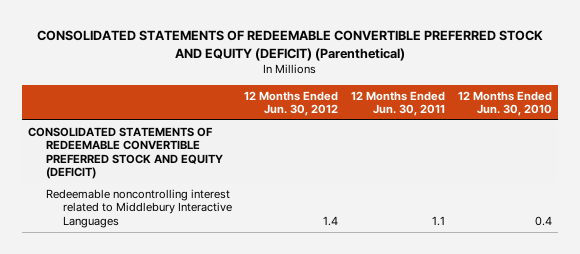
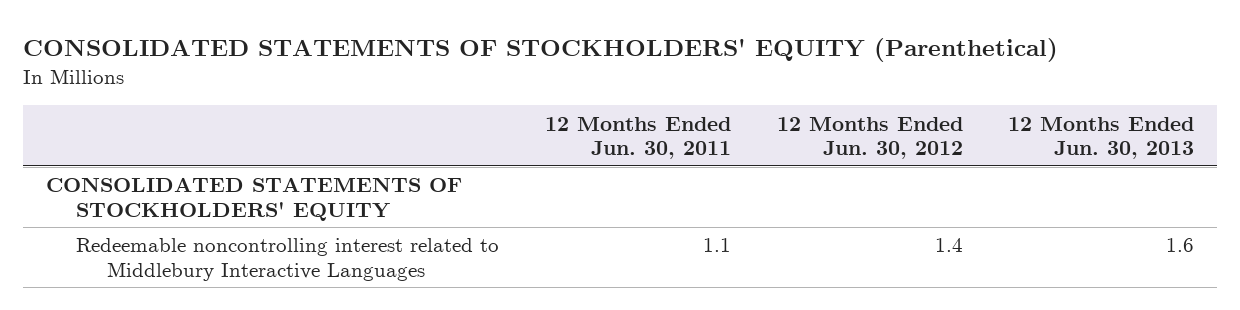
- CONSOLIDATED STATEMENTS OF REDEEMABLE CONVERTIBLE PREFERRED STOCK AND EQUITY (DEFICIT) (Parenthetical)
+ CONSOLIDATED STATEMENTS OF STOCKHOLDERS' EQUITY (Parenthetical)
- | 12 Months Ended Jun. 30, 2012 | 12 Months Ended Jun. 30, 2011 | 12 Months Ended Jun. 30, 2010
+ | 12 Months Ended Jun. 30, 2011 | 12 Months Ended Jun. 30, 2012 | 12 Months Ended Jun. 30, 2013
- CONSOLIDATED STATEMENTS OF REDEEMABLE CONVERTIBLE PREFERRED STOCK AND EQUITY (DEFICIT)
+ CONSOLIDATED STATEMENTS OF STOCKHOLDERS' EQUITY

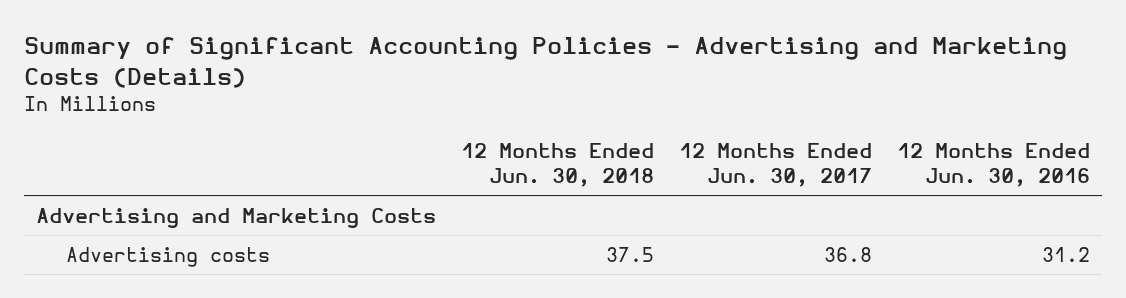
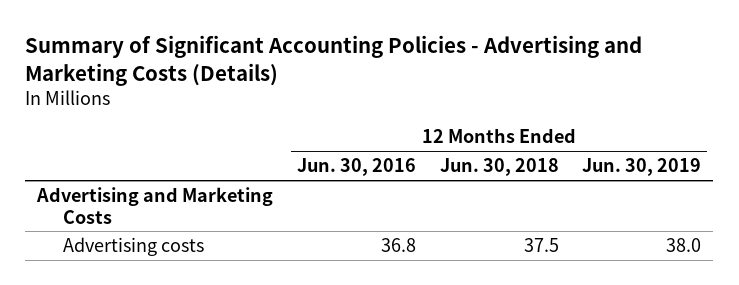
- | 12 Months Ended Jun. 30, 2018 | 12 Months Ended Jun. 30, 2017 | 12 Months Ended Jun. 30, 2016
+ | 12 Months Ended Jun. 30, 2016 | 12 Months Ended Jun. 30, 2018 | 12 Months Ended Jun. 30, 2019
- Advertising costs | 37.5 | 36.8 | 31.2
+ Advertising costs | 36.8 | 37.5 | 38.0

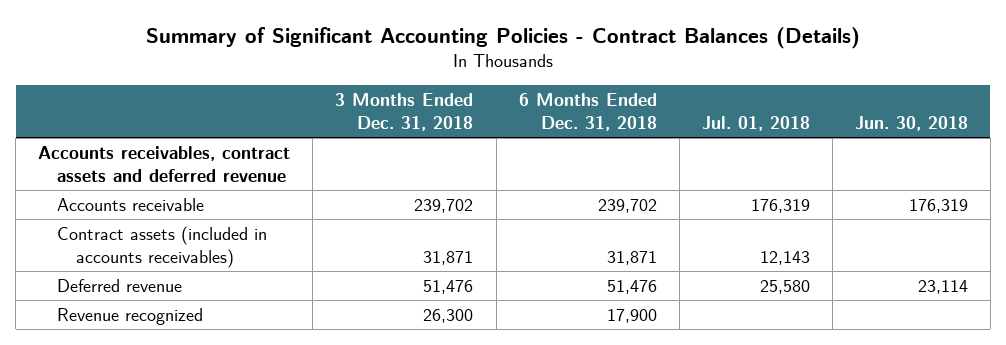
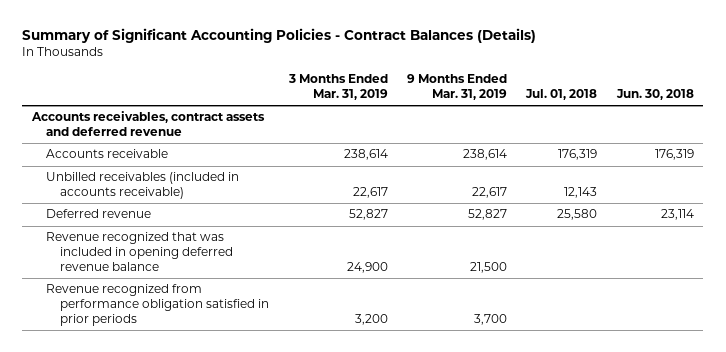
- | 3 Months Ended Dec. 31, 2018 | 6 Months Ended Dec. 31, 2018 | Jul. 01, 2018 | Jun. 30, 2018
+ | 3 Months Ended Mar. 31, 2019 | 9 Months Ended Mar. 31, 2019 | Jul. 01, 2018 | Jun. 30, 2018
- Contract assets (included in accounts receivables) | 31,871 | 31,871 | 12,143 |
+ Unbilled receivables (included in accounts receivable) | 22,617 | 22,617 | 12,143 |
- Revenue recognized | 26,300 | 17,900 | |
+ Revenue recognized that was included in opening deferred revenue balance | 24,900 | 21,500 | |
+ Revenue recognized from performance obligation satisfied in prior periods | 3,200 | 3,700 | |

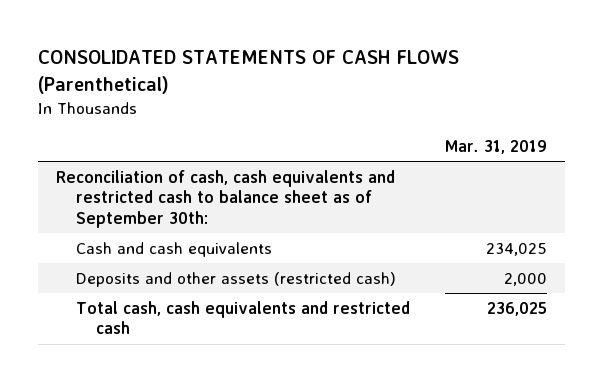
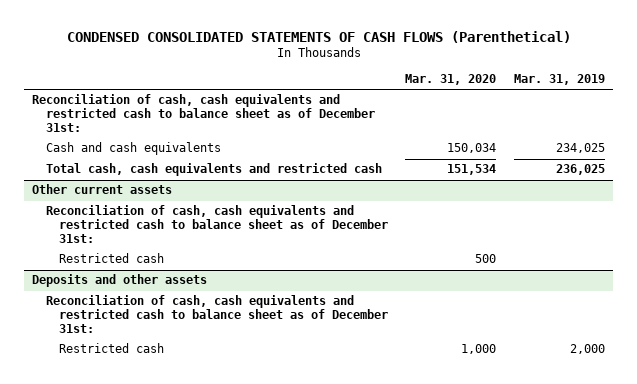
- CONSOLIDATED STATEMENTS OF CASH FLOWS (Parenthetical)
+ CONDENSED CONSOLIDATED STATEMENTS OF CASH FLOWS (Parenthetical)
- | Mar. 31, 2019
+ | Mar. 31, 2020 | Mar. 31, 2019
- Reconciliation of cash, cash equivalents and restricted cash to balance sheet as of September 30th:
+ Reconciliation of cash, cash equivalents and restricted cash to balance sheet as of December 31st:
- Deposits and other assets (restricted cash) | 2,000
+ Other current assets
+ Reconciliation of cash, cash equivalents and restricted cash to balance sheet as of December 31st:
+ Restricted cash | 500 |
+ Deposits and other assets
+ Reconciliation of cash, cash equivalents and restricted cash to balance sheet as of December 31st:
+ Restricted cash | 1,000 | 2,000

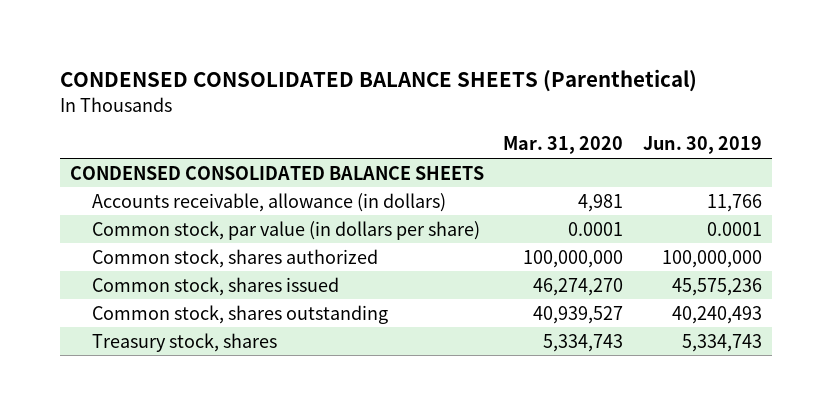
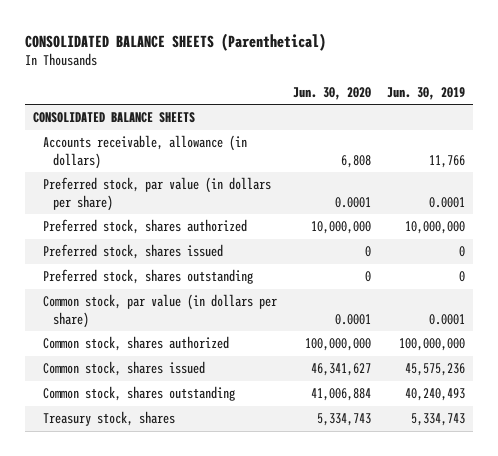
- CONDENSED CONSOLIDATED BALANCE SHEETS (Parenthetical)
+ CONSOLIDATED BALANCE SHEETS (Parenthetical)
- | Mar. 31, 2020 | Jun. 30, 2019
+ | Jun. 30, 2020 | Jun. 30, 2019
- CONDENSED CONSOLIDATED BALANCE SHEETS
+ CONSOLIDATED BALANCE SHEETS
+ Preferred stock, par value (in dollars per share) | 0.0001 | 0.0001
+ Preferred stock, shares authorized | 10,000,000 | 10,000,000
+ Preferred stock, shares issued | 0 | 0
+ Preferred stock, shares outstanding | 0 | 0

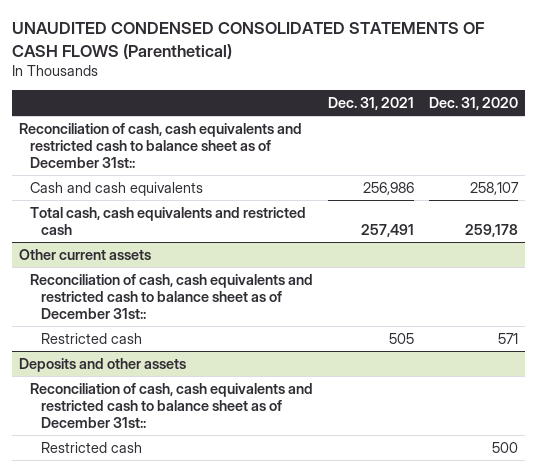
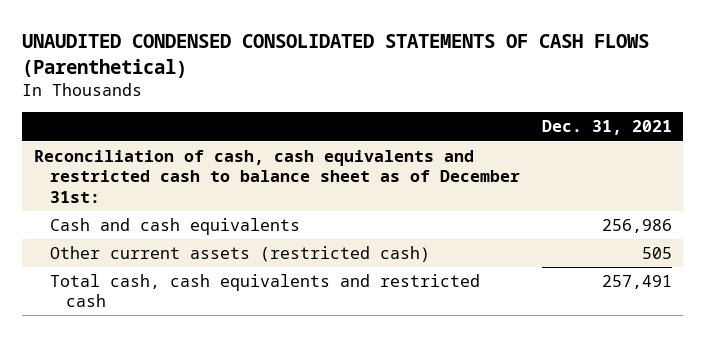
- | Dec. 31, 2021 | Dec. 31, 2020
+ | Dec. 31, 2021
- Reconciliation of cash, cash equivalents and restricted cash to balance sheet as of December 31st::
+ Reconciliation of cash, cash equivalents and restricted cash to balance sheet as of December 31st:
+ Other current assets (restricted cash) | 505
- Other current assets
- Reconciliation of cash, cash equivalents and restricted cash to balance sheet as of December 31st::
- Restricted cash | 505 | 571
- Deposits and other assets
- Reconciliation of cash, cash equivalents and restricted cash to balance sheet as of December 31st::
- Restricted cash | | 500

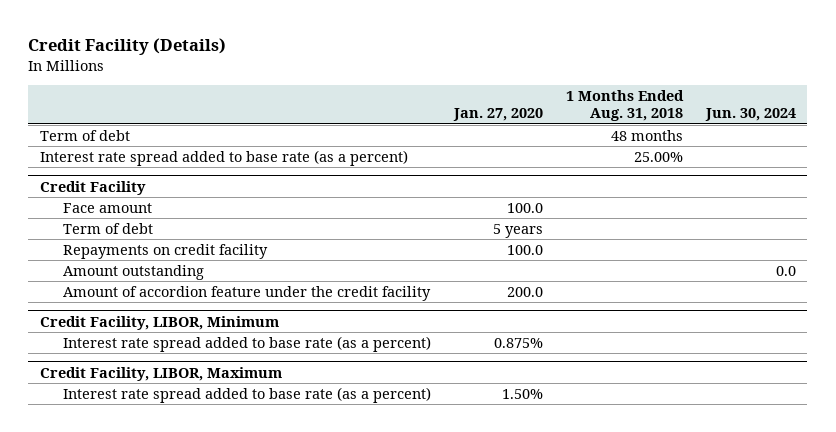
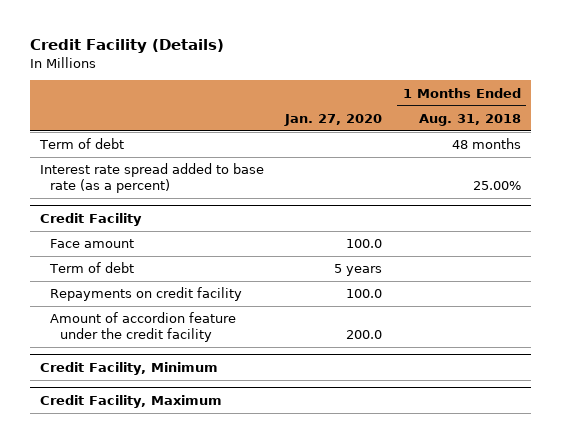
- | Jan. 27, 2020 | 1 Months Ended Aug. 31, 2018 | Jun. 30, 2024
+ | Jan. 27, 2020 | 1 Months Ended Aug. 31, 2018
@ Credit Facility
- Amount outstanding | | | 0.0
- Credit Facility, LIBOR, Minimum
- Interest rate spread added to base rate (as a percent) | 0.875% | |
- Credit Facility, LIBOR, Maximum
- Interest rate spread added to base rate (as a percent) | 1.50% | |
+ Credit Facility, Minimum
+ Credit Facility, Maximum

